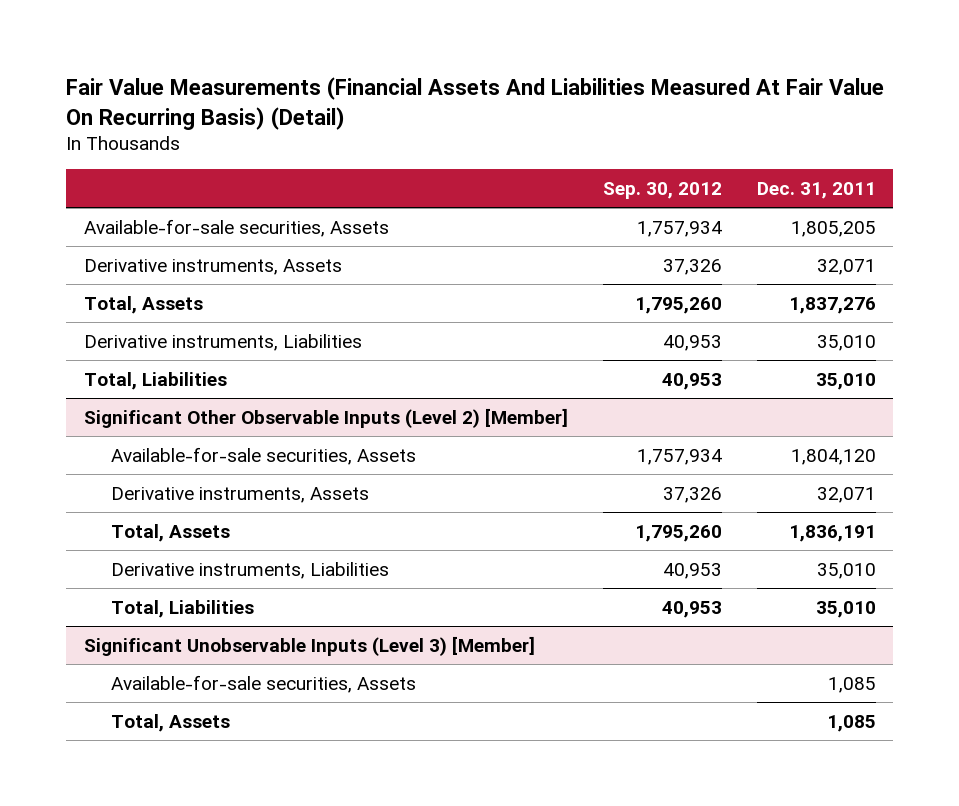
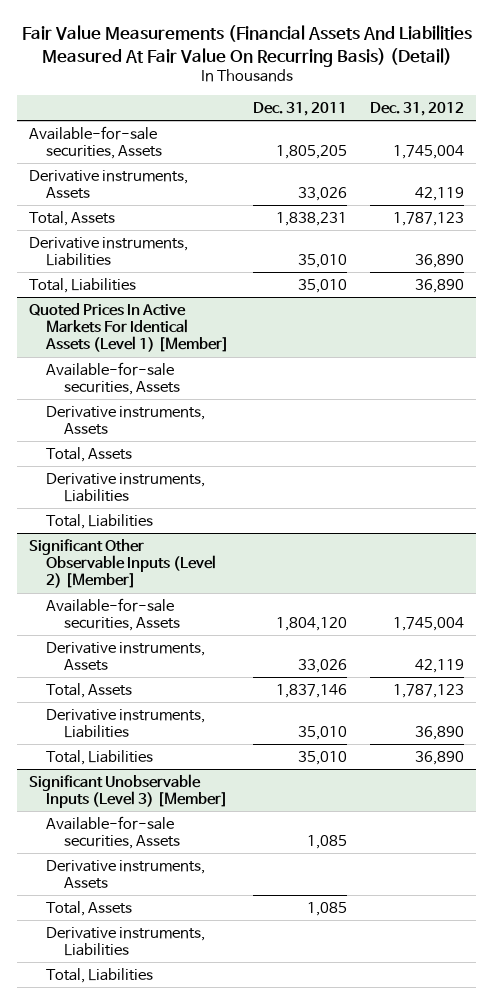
- | Sep. 30, 2012 | Dec. 31, 2011
+ | Dec. 31, 2011 | Dec. 31, 2012
- Derivative instruments, Assets | 37,326 | 32,071
- Total, Assets | 1,795,260 | 1,837,276
+ Derivative instruments, Assets | 33,026 | 42,119
+ Total, Assets | 1,838,231 | 1,787,123
+ Quoted Prices In Active Markets For Identical Assets (Level 1) [Member]
+ Available-for-sale securities, Assets
+ Derivative instruments, Assets
+ Total, Assets
+ Derivative instruments, Liabilities
+ Total, Liabilities
@ Significant Other Observable Inputs (Level 2) [Member]
- Derivative instruments, Assets | 37,326 | 32,071
- Total, Assets | 1,795,260 | 1,836,191
+ Derivative instruments, Assets | 33,026 | 42,119
+ Total, Assets | 1,837,146 | 1,787,123
@ Significant Unobservable Inputs (Level 3) [Member]
+ Derivative instruments, Assets
+ Derivative instruments, Liabilities
+ Total, Liabilities

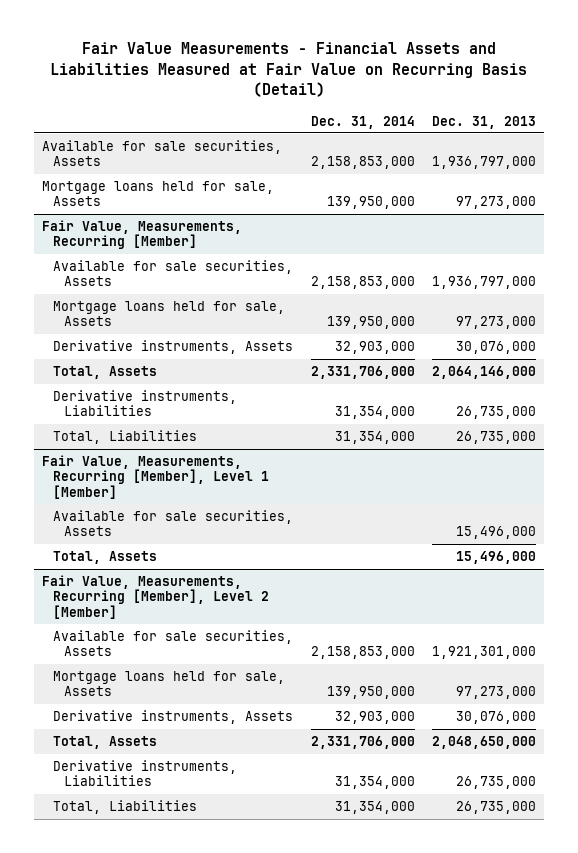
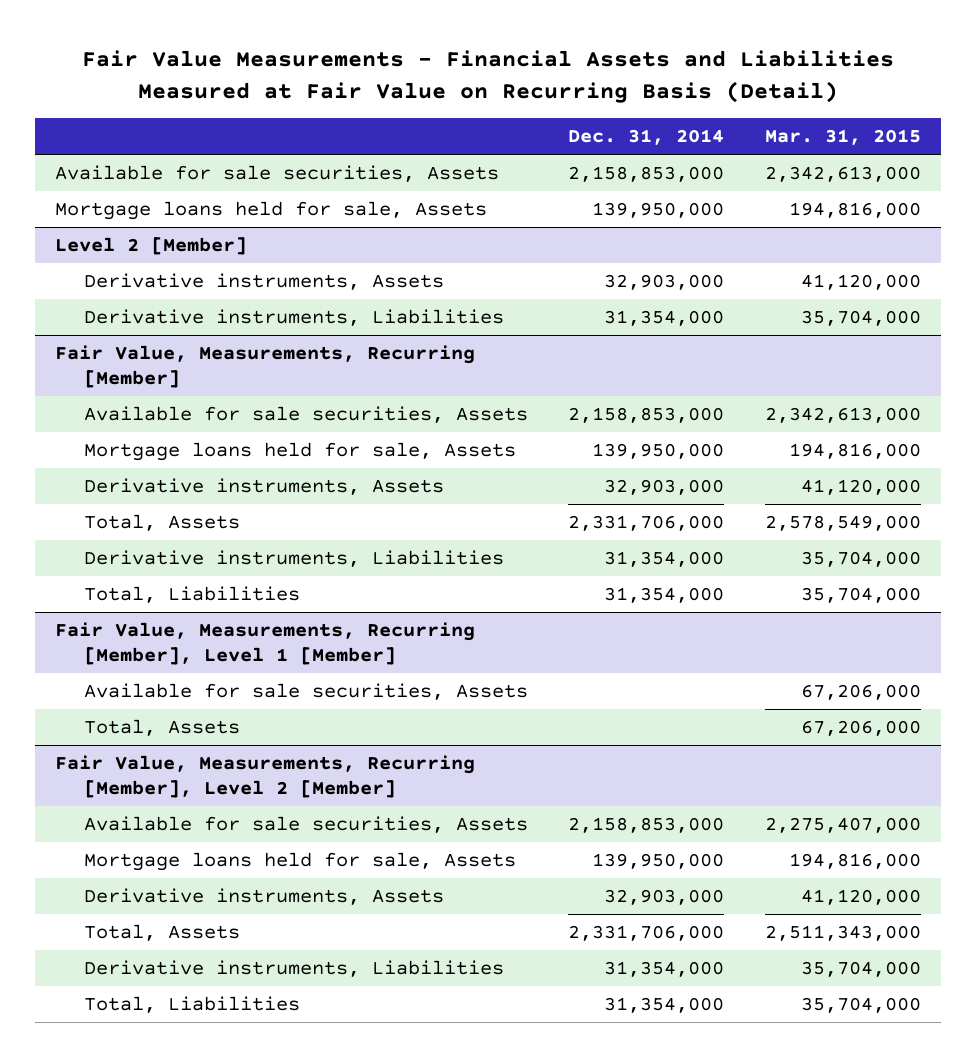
- | Dec. 31, 2014 | Dec. 31, 2013
+ | Dec. 31, 2014 | Mar. 31, 2015
+ Level 2 [Member]
+ Derivative instruments, Assets | 32,903,000 | 41,120,000
+ Derivative instruments, Liabilities | 31,354,000 | 35,704,000

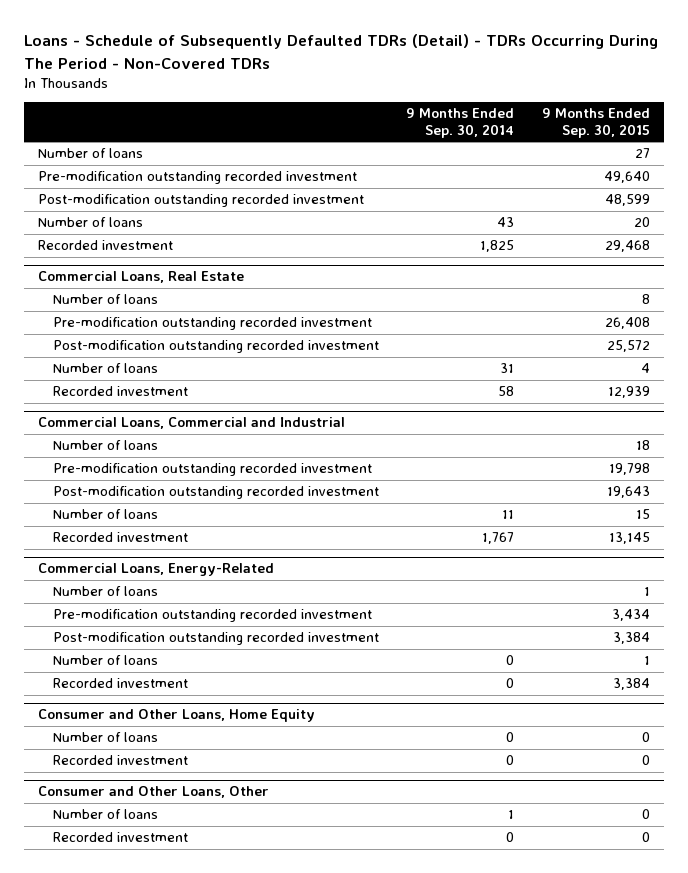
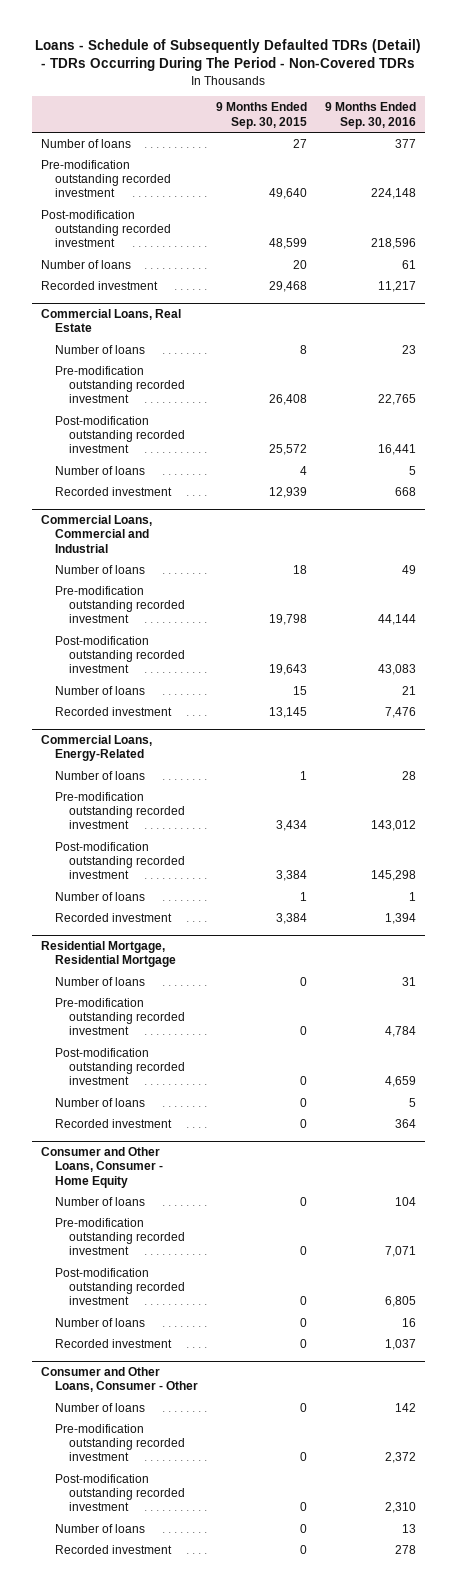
- | 9 Months Ended Sep. 30, 2014 | 9 Months Ended Sep. 30, 2015
+ | 9 Months Ended Sep. 30, 2015 | 9 Months Ended Sep. 30, 2016
- Consumer and Other Loans, Home Equity
+ Residential Mortgage, Residential Mortgage
+ Pre-modification outstanding recorded investment | 0 | 4,784
+ Post-modification outstanding recorded investment | 0 | 4,659
+ Number of loans | 0 | 5
- Consumer and Other Loans, Other
+ Consumer and Other Loans, Consumer - Home Equity
+ Pre-modification outstanding recorded investment | 0 | 7,071
+ Post-modification outstanding recorded investment | 0 | 6,805
+ Number of loans | 0 | 16
+ Consumer and Other Loans, Consumer - Other
+ Number of loans | 0 | 142
+ Pre-modification outstanding recorded investment | 0 | 2,372
+ Post-modification outstanding recorded investment | 0 | 2,310
+ Number of loans | 0 | 13
+ Recorded investment | 0 | 278

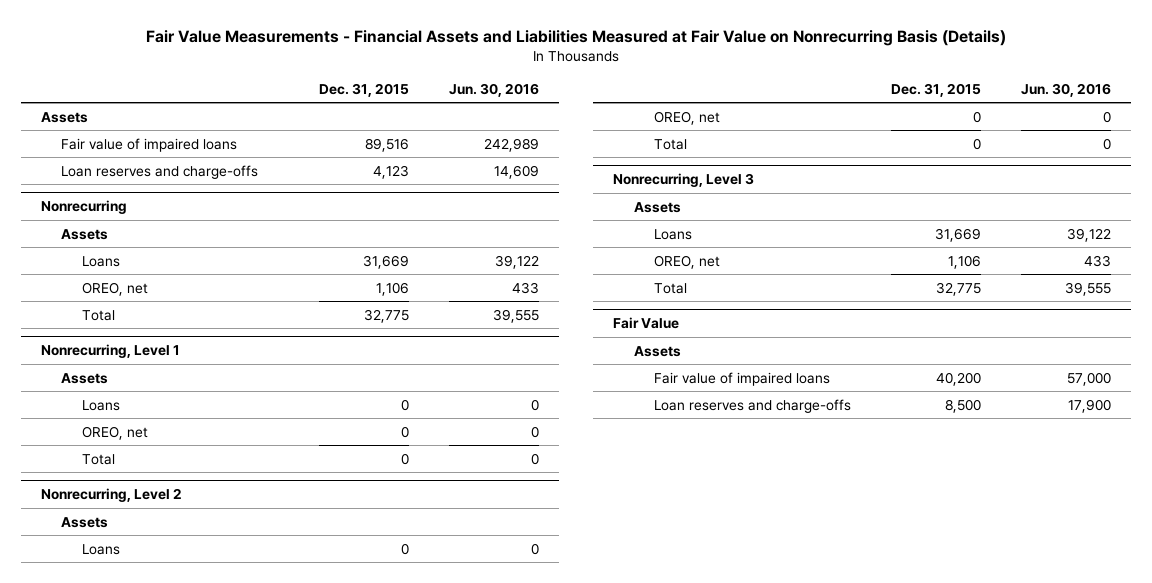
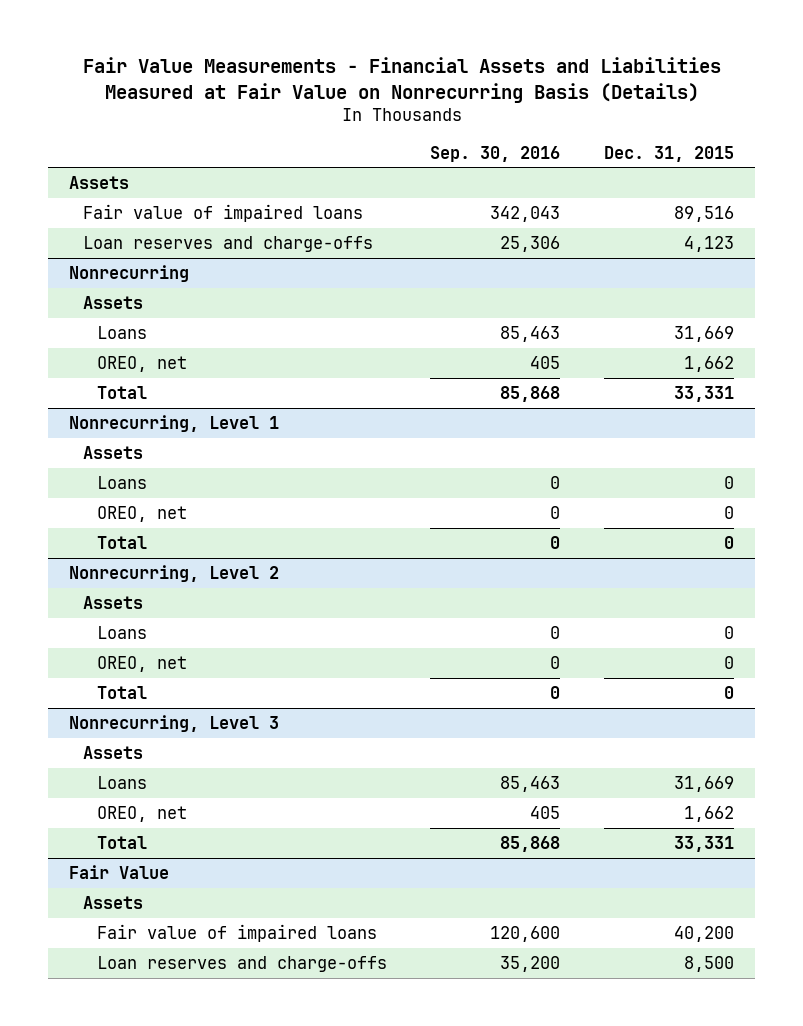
- | Dec. 31, 2015 | Jun. 30, 2016
+ | Sep. 30, 2016 | Dec. 31, 2015
@ Nonrecurring
- OREO, net | 1,106 | 433
- Total | 32,775 | 39,555
+ OREO, net | 405 | 1,662
+ Total | 85,868 | 33,331
@ Nonrecurring, Level 3
- OREO, net | 1,106 | 433
- Total | 32,775 | 39,555
+ OREO, net | 405 | 1,662
+ Total | 85,868 | 33,331

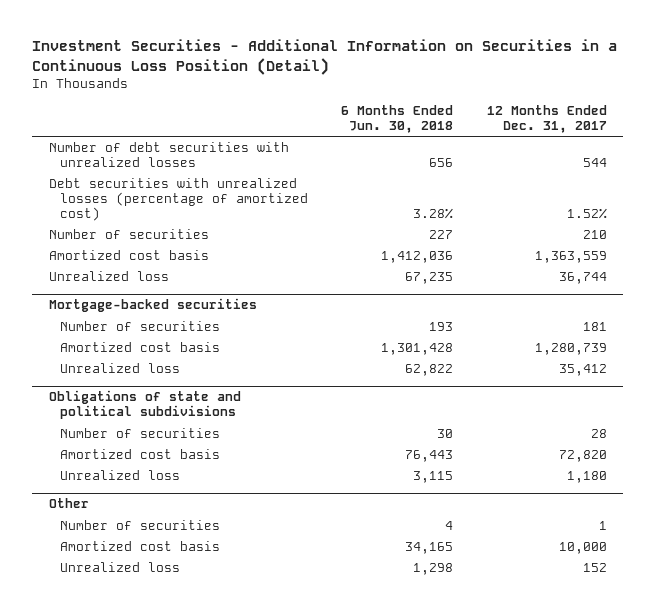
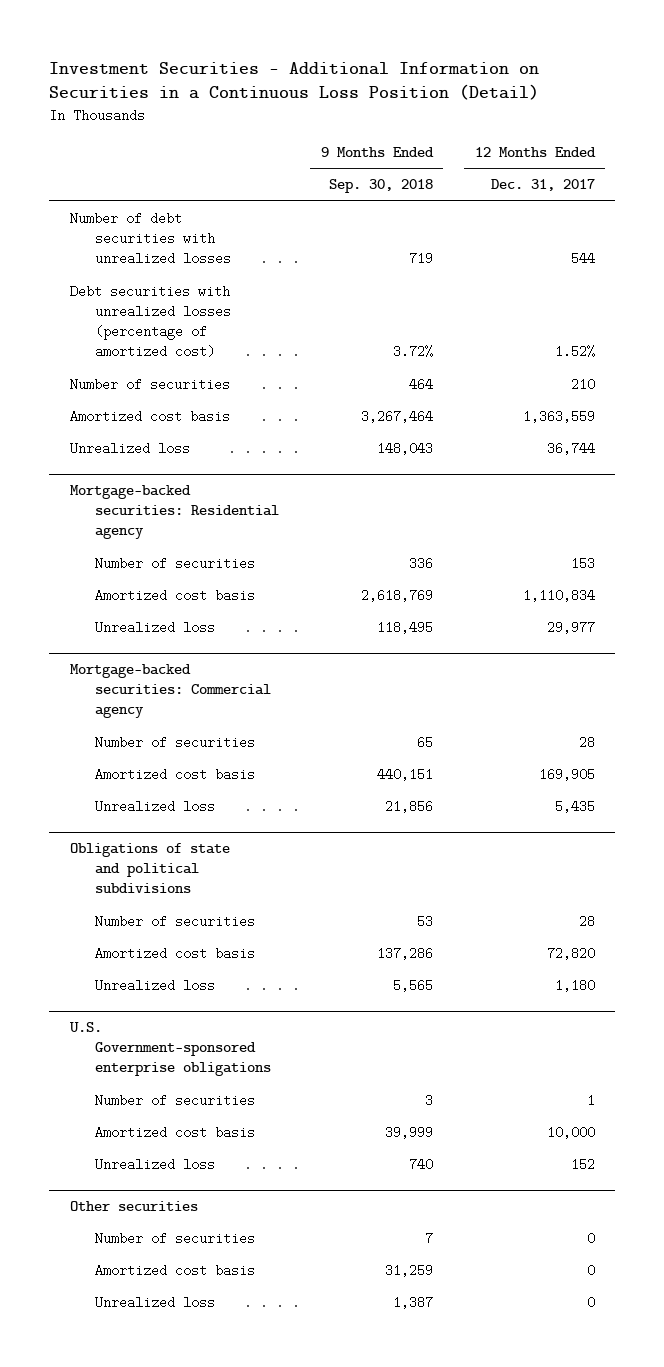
- | 6 Months Ended Jun. 30, 2018 | 12 Months Ended Dec. 31, 2017
+ | 9 Months Ended Sep. 30, 2018 | 12 Months Ended Dec. 31, 2017
- Mortgage-backed securities
- Number of securities | 193 | 181
- Amortized cost basis | 1,301,428 | 1,280,739
- Unrealized loss | 62,822 | 35,412
+ Mortgage-backed securities: Residential agency
+ Number of securities | 336 | 153
+ Amortized cost basis | 2,618,769 | 1,110,834
+ Unrealized loss | 118,495 | 29,977
+ Mortgage-backed securities: Commercial agency
+ Number of securities | 65 | 28
+ Amortized cost basis | 440,151 | 169,905
+ Unrealized loss | 21,856 | 5,435
- Other
+ U.S. Government-sponsored enterprise obligations
+ Other securities
+ Number of securities | 7 | 0
+ Amortized cost basis | 31,259 | 0
+ Unrealized loss | 1,387 | 0

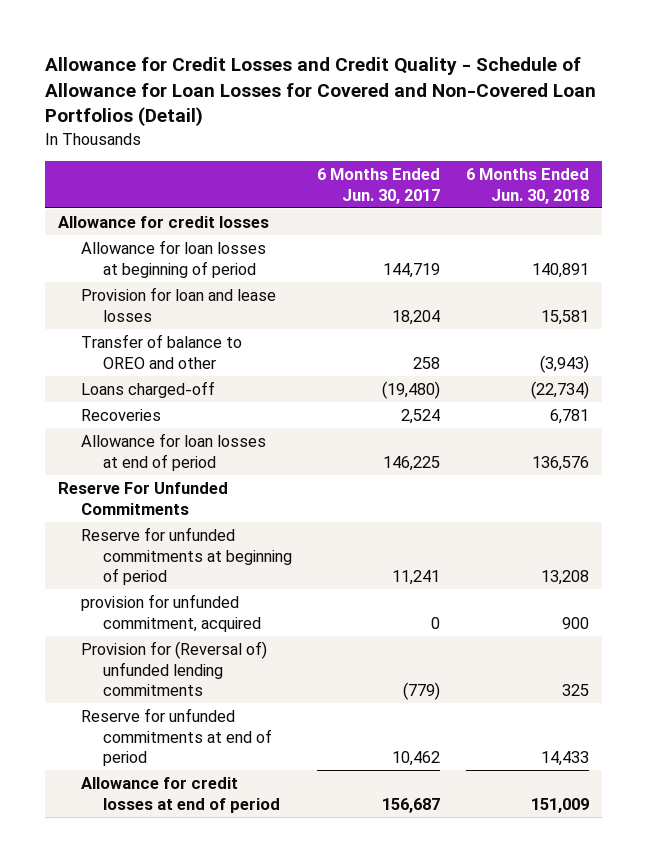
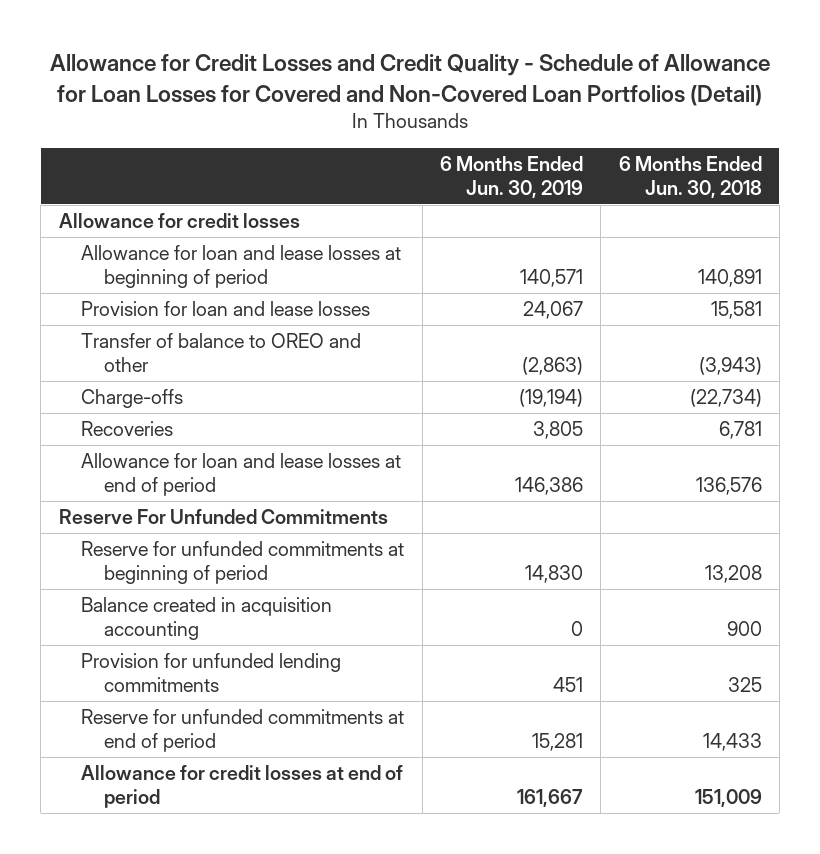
- | 6 Months Ended Jun. 30, 2017 | 6 Months Ended Jun. 30, 2018
+ | 6 Months Ended Jun. 30, 2019 | 6 Months Ended Jun. 30, 2018
- Allowance for loan losses at beginning of period | 144,719 | 140,891
+ Allowance for loan and lease losses at beginning of period | 140,571 | 140,891
- Loans charged-off | (19,480) | (22,734)
+ Charge-offs | (19,194) | (22,734)
- Allowance for loan losses at end of period | 146,225 | 136,576
+ Allowance for loan and lease losses at end of period | 146,386 | 136,576
- provision for unfunded commitment, acquired | 0 | 900
- Provision for (Reversal of) unfunded lending commitments | (779) | 325
+ Balance created in acquisition accounting | 0 | 900
+ Provision for unfunded lending commitments | 451 | 325

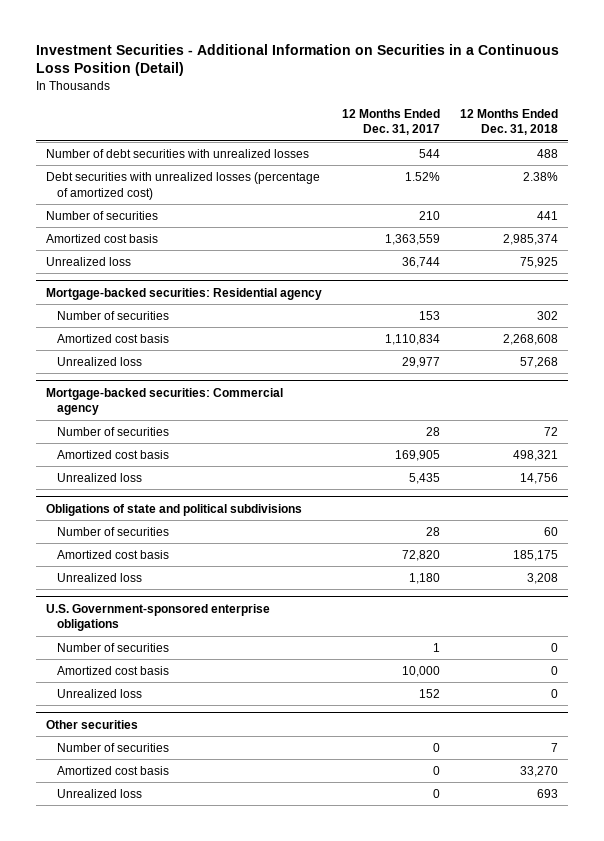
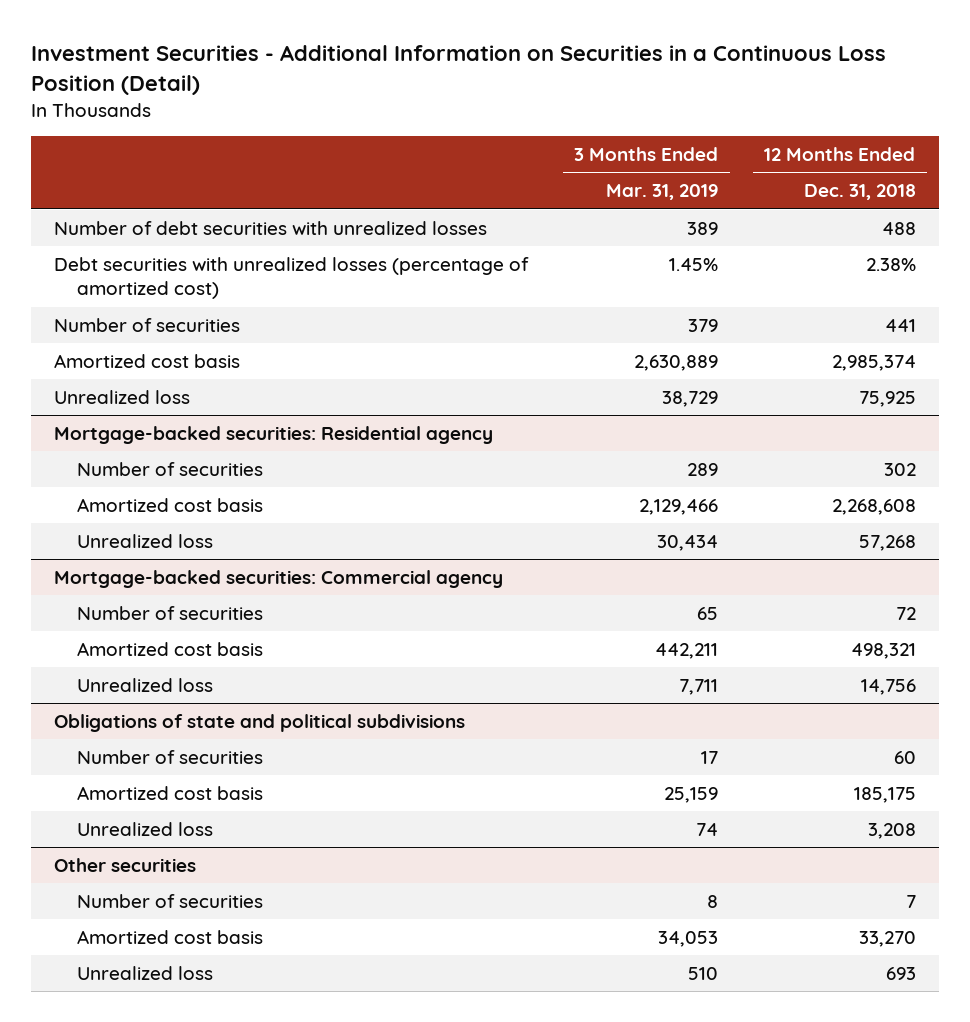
- | 12 Months Ended Dec. 31, 2017 | 12 Months Ended Dec. 31, 2018
+ | 3 Months Ended Mar. 31, 2019 | 12 Months Ended Dec. 31, 2018
- U.S. Government-sponsored enterprise obligations
- Number of securities | 1 | 0
- Amortized cost basis | 10,000 | 0
- Unrealized loss | 152 | 0

